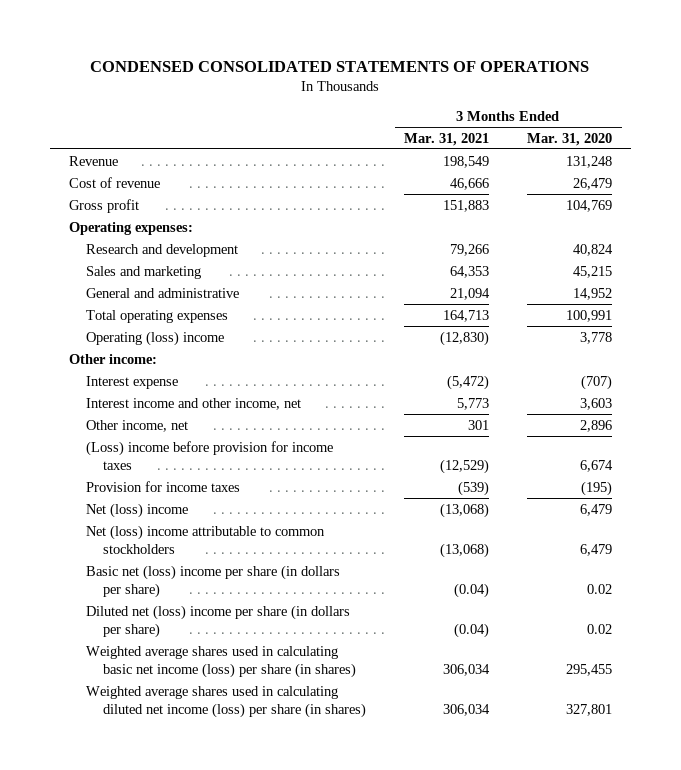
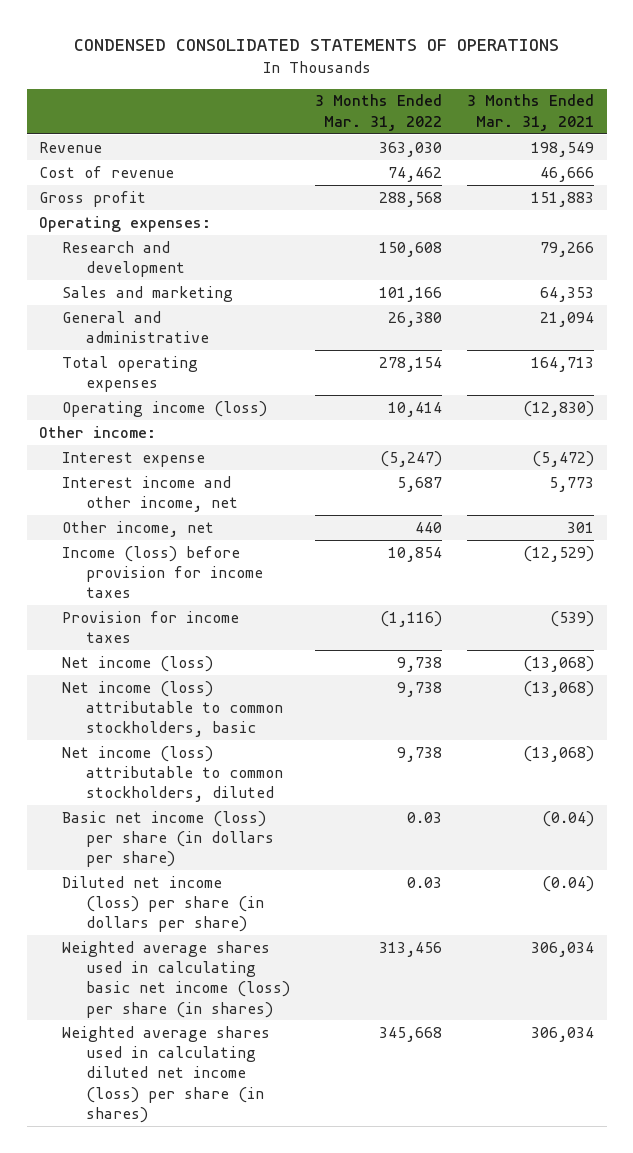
- | 3 Months Ended Mar. 31, 2021 | 3 Months Ended Mar. 31, 2020
+ | 3 Months Ended Mar. 31, 2022 | 3 Months Ended Mar. 31, 2021
- Operating (loss) income | (12,830) | 3,778
+ Operating income (loss) | 10,414 | (12,830)
- (Loss) income before provision for income taxes | (12,529) | 6,674
+ Income (loss) before provision for income taxes | 10,854 | (12,529)
- Net (loss) income | (13,068) | 6,479
- Net (loss) income attributable to common stockholders | (13,068) | 6,479
- Basic net (loss) income per share (in dollars per share) | (0.04) | 0.02
- Diluted net (loss) income per share (in dollars per share) | (0.04) | 0.02
+ Net income (loss) | 9,738 | (13,068)
+ Net income (loss) attributable to common stockholders, basic | 9,738 | (13,068)
+ Net income (loss) attributable to common stockholders, diluted | 9,738 | (13,068)
+ Basic net income (loss) per share (in dollars per share) | 0.03 | (0.04)
+ Diluted net income (loss) per share (in dollars per share) | 0.03 | (0.04)

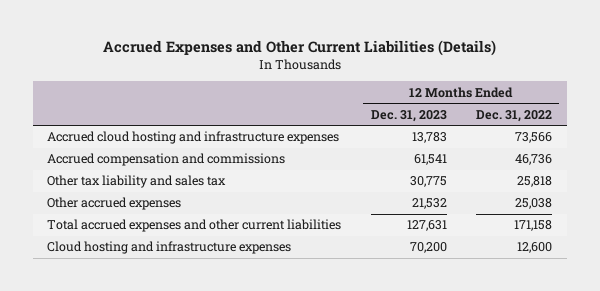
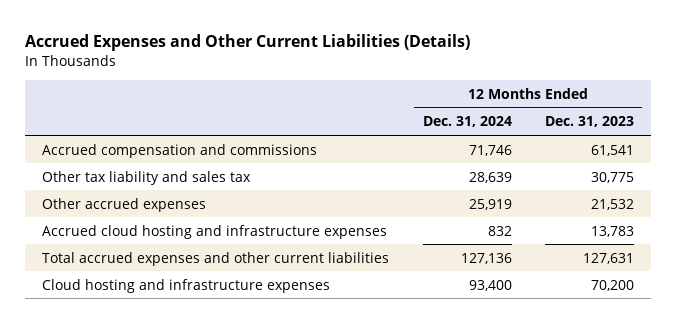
- | 12 Months Ended Dec. 31, 2023 | 12 Months Ended Dec. 31, 2022
+ | 12 Months Ended Dec. 31, 2024 | 12 Months Ended Dec. 31, 2023
moved down: Accrued cloud hosting and infrastructure expenses | 832 | 13,783

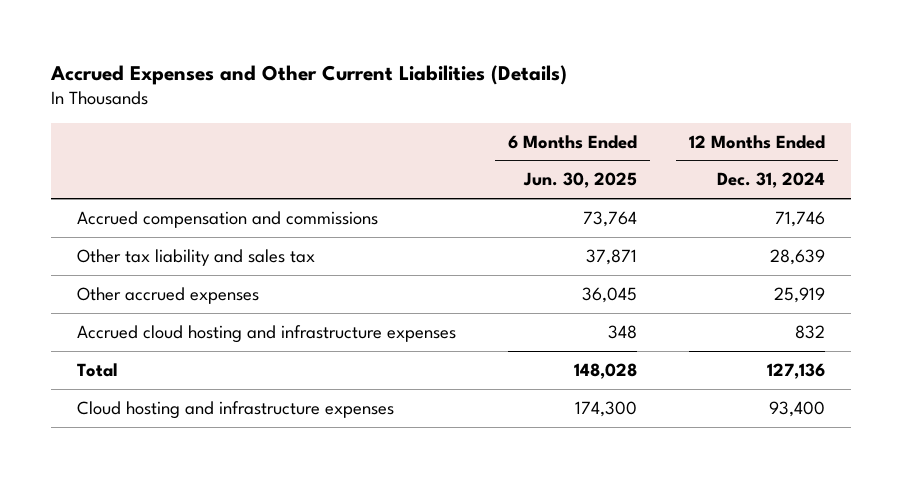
- | 12 Months Ended Dec. 31, 2024 | 12 Months Ended Dec. 31, 2023
+ | 6 Months Ended Jun. 30, 2025 | 12 Months Ended Dec. 31, 2024
- Total accrued expenses and other current liabilities | 127,136 | 127,631
+ Total | 148,028 | 127,136

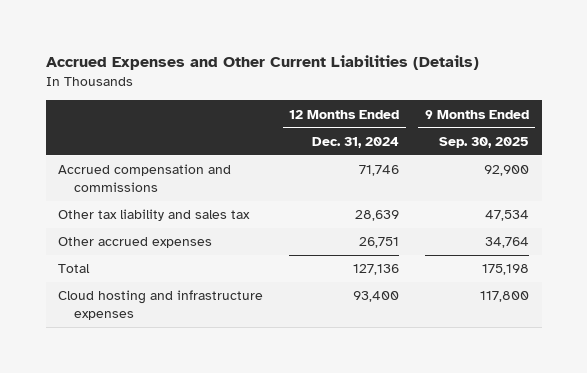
- | 6 Months Ended Jun. 30, 2025 | 12 Months Ended Dec. 31, 2024
+ | 12 Months Ended Dec. 31, 2024 | 9 Months Ended Sep. 30, 2025
- Other accrued expenses | 36,045 | 25,919
- Accrued cloud hosting and infrastructure expenses | 348 | 832
+ Other accrued expenses | 26,751 | 34,764

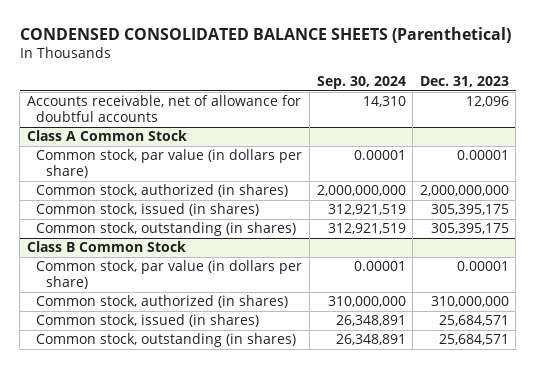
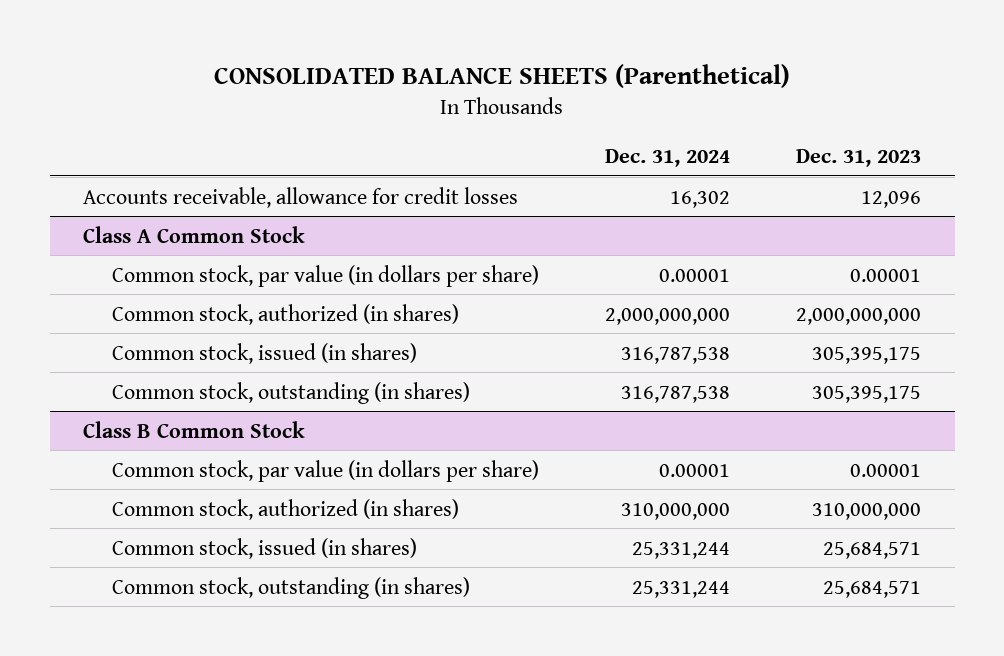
- CONDENSED CONSOLIDATED BALANCE SHEETS (Parenthetical)
+ CONSOLIDATED BALANCE SHEETS (Parenthetical)
- | Sep. 30, 2024 | Dec. 31, 2023
+ | Dec. 31, 2024 | Dec. 31, 2023
- Accounts receivable, net of allowance for doubtful accounts | 14,310 | 12,096
+ Accounts receivable, allowance for credit losses | 16,302 | 12,096

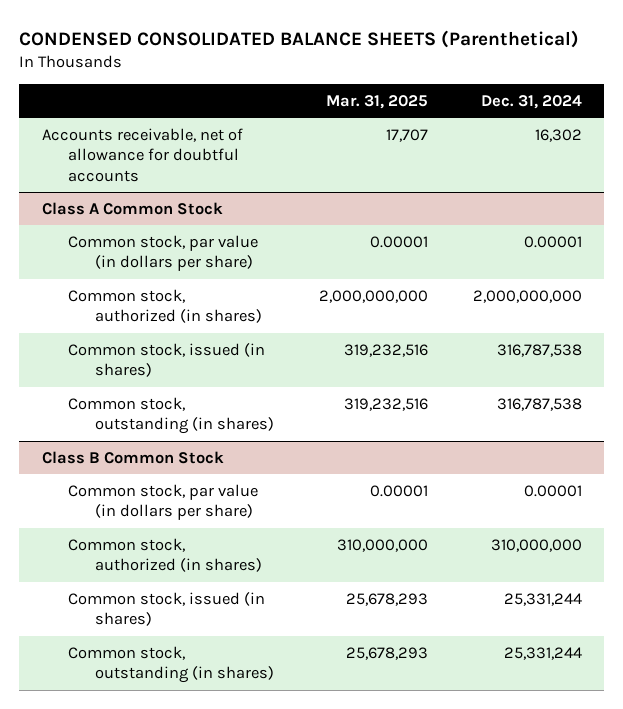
- CONSOLIDATED BALANCE SHEETS (Parenthetical)
+ CONDENSED CONSOLIDATED BALANCE SHEETS (Parenthetical)
- | Dec. 31, 2024 | Dec. 31, 2023
+ | Mar. 31, 2025 | Dec. 31, 2024
- Accounts receivable, allowance for credit losses | 16,302 | 12,096
+ Accounts receivable, net of allowance for doubtful accounts | 17,707 | 16,302

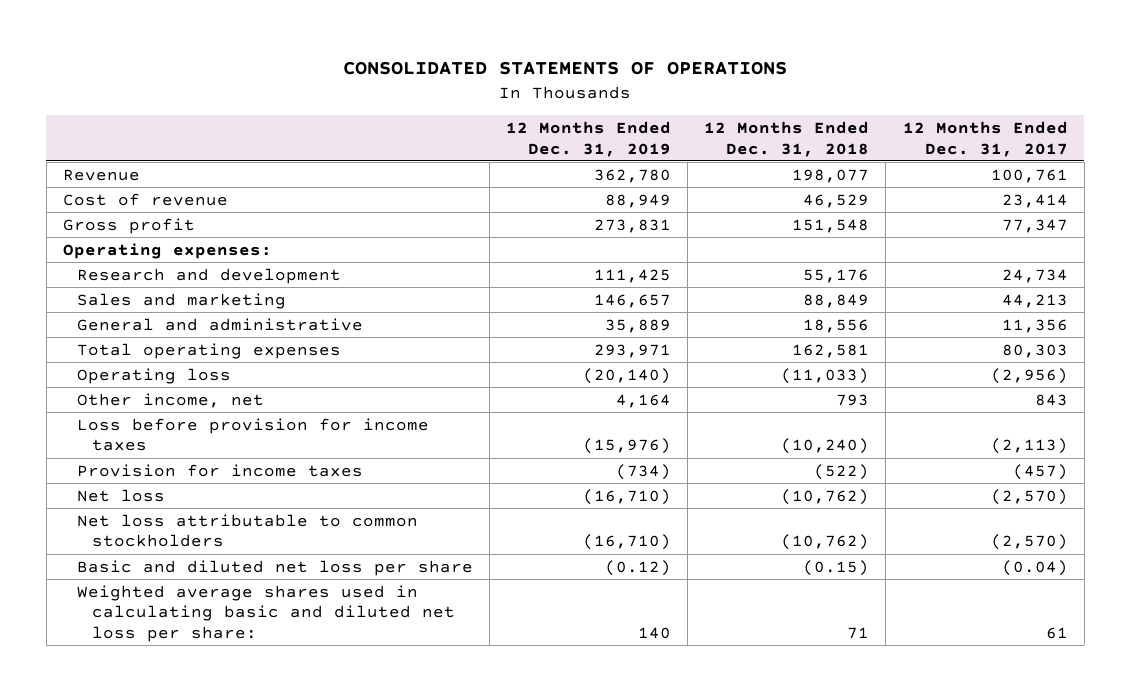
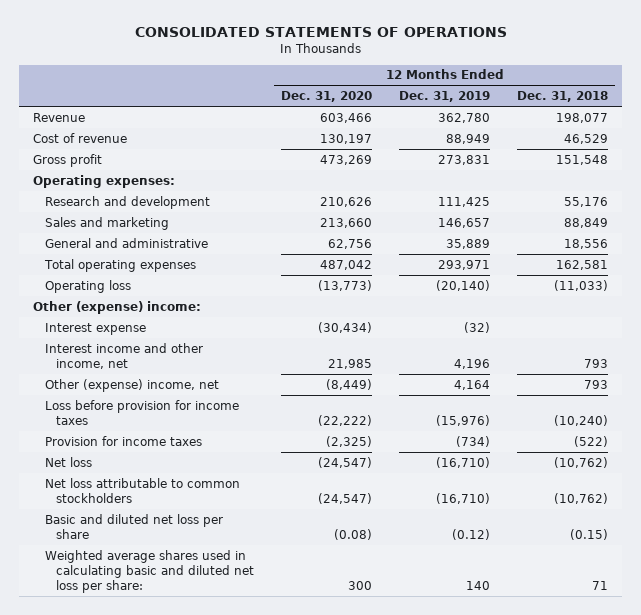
- | 12 Months Ended Dec. 31, 2019 | 12 Months Ended Dec. 31, 2018 | 12 Months Ended Dec. 31, 2017
+ | 12 Months Ended Dec. 31, 2020 | 12 Months Ended Dec. 31, 2019 | 12 Months Ended Dec. 31, 2018
- Other income, net | 4,164 | 793 | 843
+ Other (expense) income:
+ Interest expense | (30,434) | (32) |
+ Interest income and other income, net | 21,985 | 4,196 | 793
+ Other (expense) income, net | (8,449) | 4,164 | 793

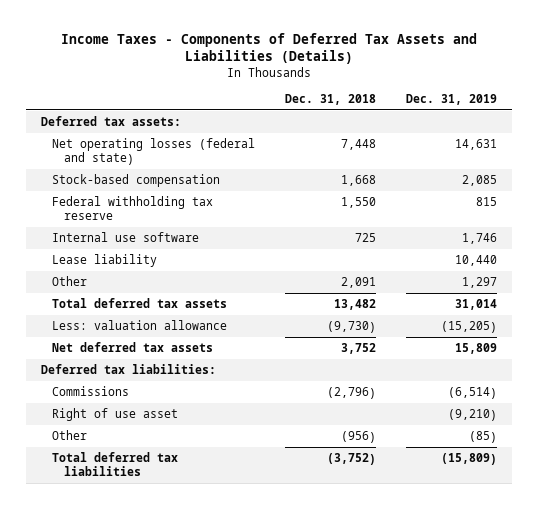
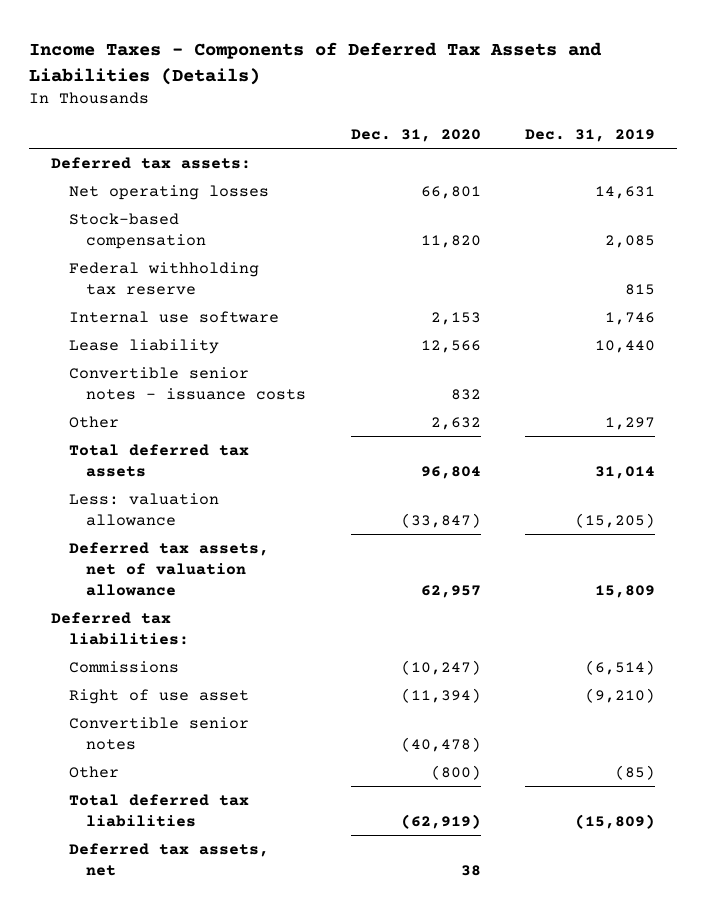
- | Dec. 31, 2018 | Dec. 31, 2019
+ | Dec. 31, 2020 | Dec. 31, 2019
- Net operating losses (federal and state) | 7,448 | 14,631
+ Net operating losses | 66,801 | 14,631
+ Convertible senior notes - issuance costs | 832 |
- Net deferred tax assets | 3,752 | 15,809
+ Deferred tax assets, net of valuation allowance | 62,957 | 15,809
+ Convertible senior notes | (40,478) |
+ Deferred tax assets, net | 38 |

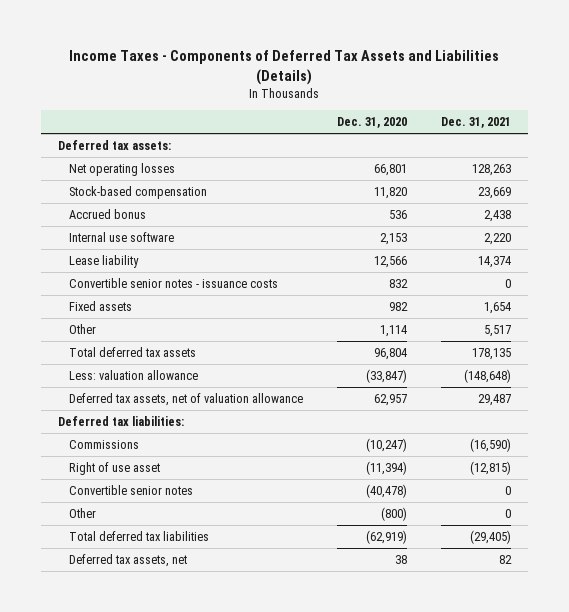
- | Dec. 31, 2020 | Dec. 31, 2019
+ | Dec. 31, 2020 | Dec. 31, 2021
- Federal withholding tax reserve | | 815
+ Accrued bonus | 536 | 2,438
- Other | 2,632 | 1,297
+ Fixed assets | 982 | 1,654
+ Other | 1,114 | 5,517

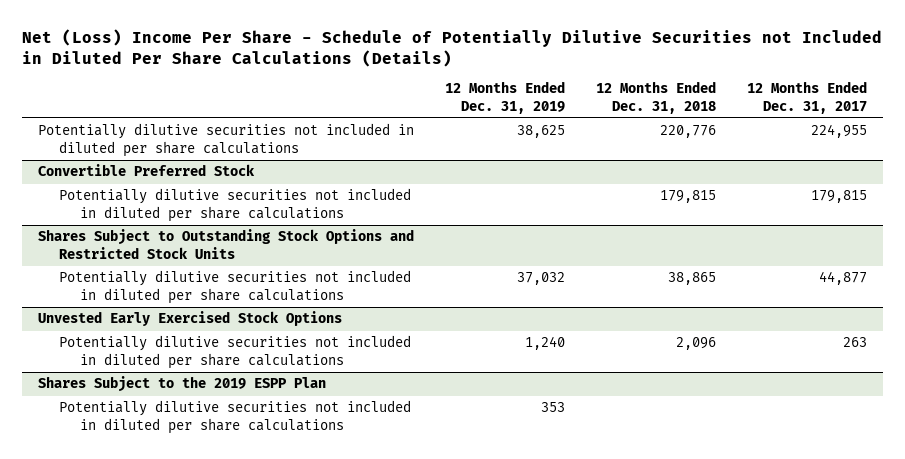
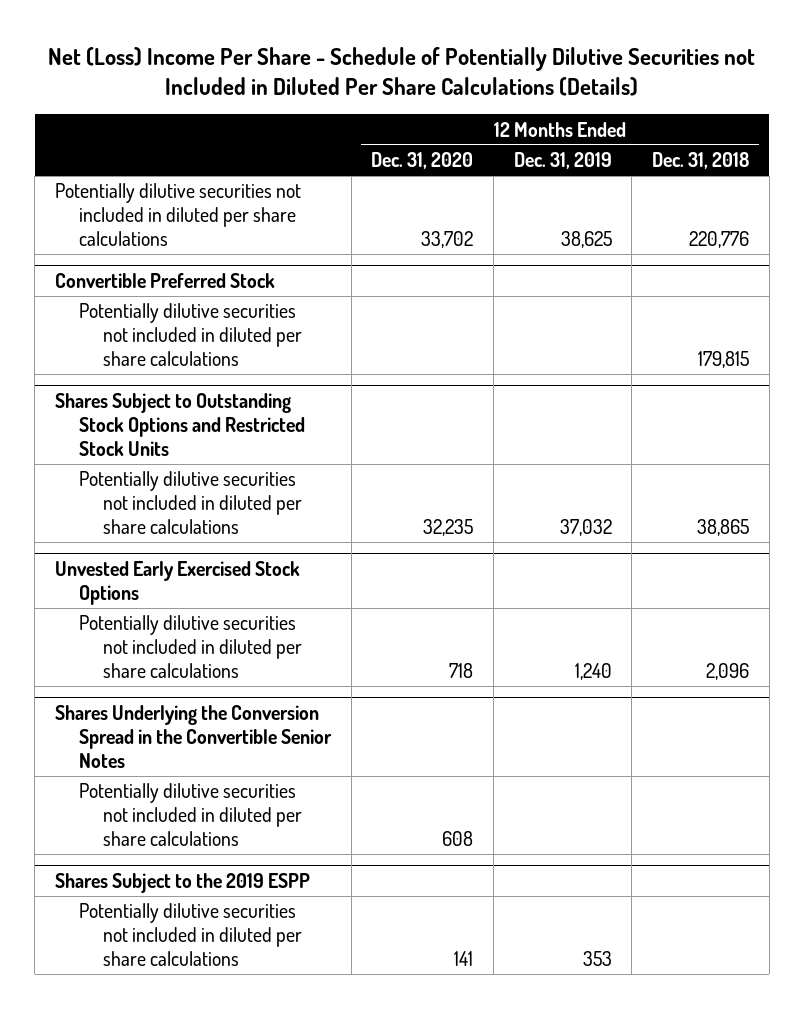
- | 12 Months Ended Dec. 31, 2019 | 12 Months Ended Dec. 31, 2018 | 12 Months Ended Dec. 31, 2017
+ | 12 Months Ended Dec. 31, 2020 | 12 Months Ended Dec. 31, 2019 | 12 Months Ended Dec. 31, 2018
- Shares Subject to the 2019 ESPP Plan
+ Shares Underlying the Conversion Spread in the Convertible Senior Notes
+ Potentially dilutive securities not included in diluted per share calculations | 608 | |
+ Shares Subject to the 2019 ESPP

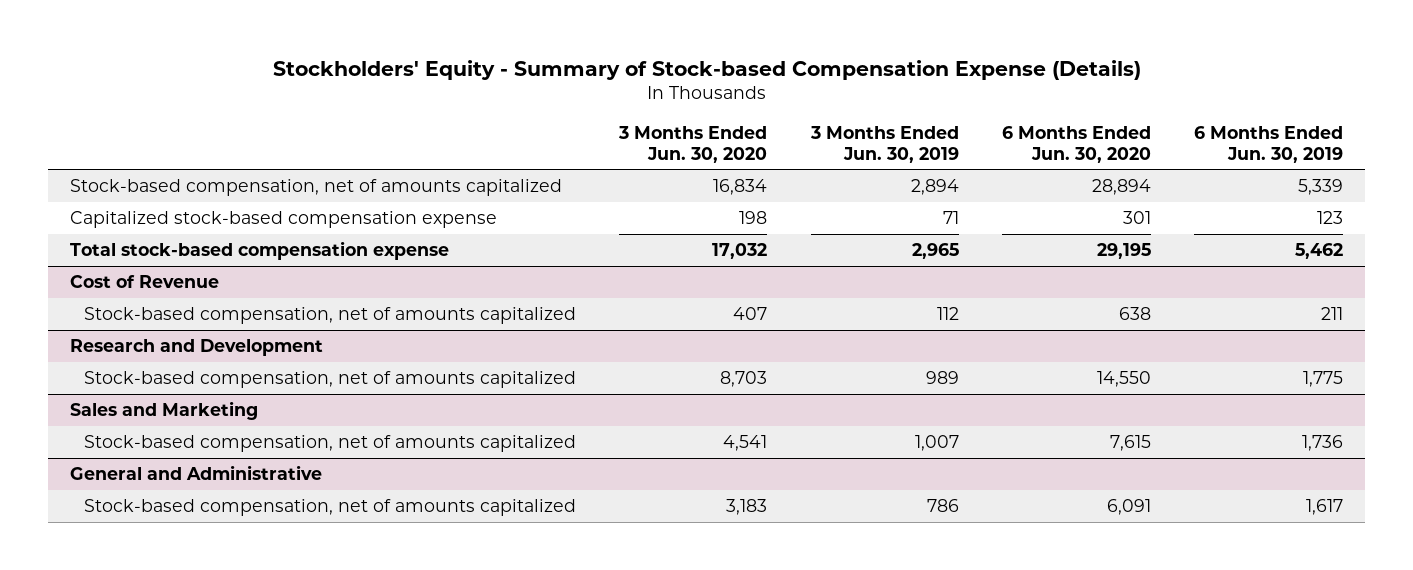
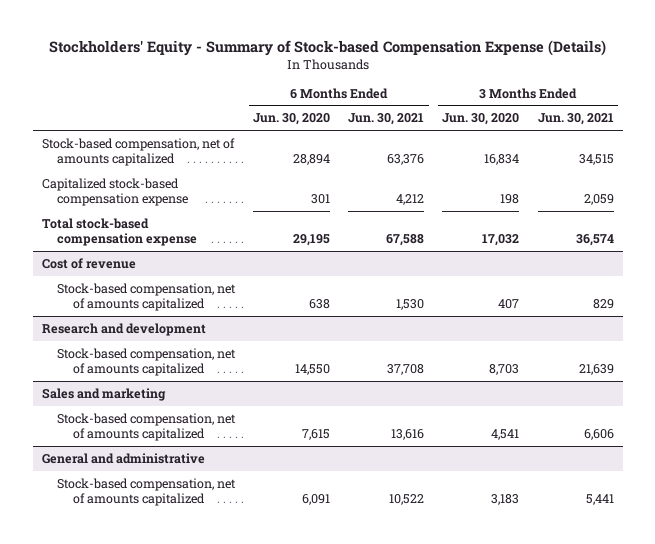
- | 3 Months Ended Jun. 30, 2020 | 3 Months Ended Jun. 30, 2019 | 6 Months Ended Jun. 30, 2020 | 6 Months Ended Jun. 30, 2019
+ | 6 Months Ended Jun. 30, 2020 | 6 Months Ended Jun. 30, 2021 | 3 Months Ended Jun. 30, 2020 | 3 Months Ended Jun. 30, 2021
- Cost of Revenue
+ Cost of revenue
- Research and Development
+ Research and development
- Sales and Marketing
+ Sales and marketing
- General and Administrative
+ General and administrative

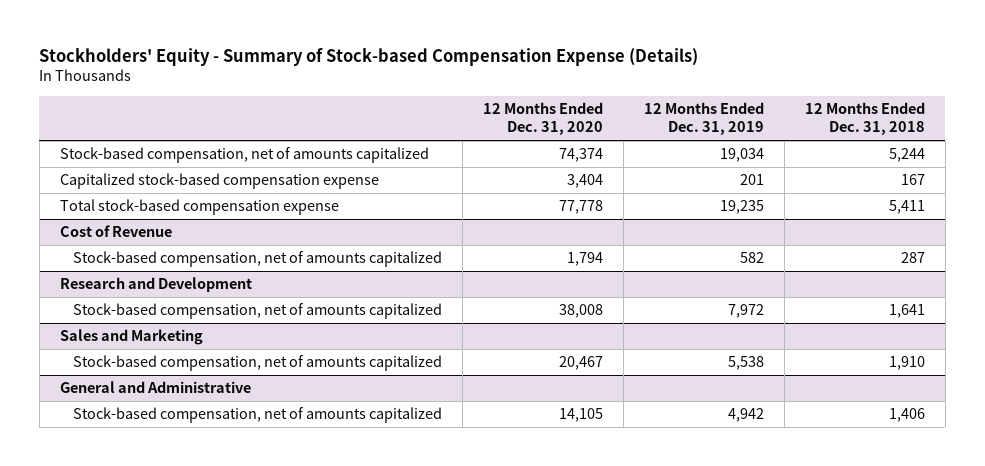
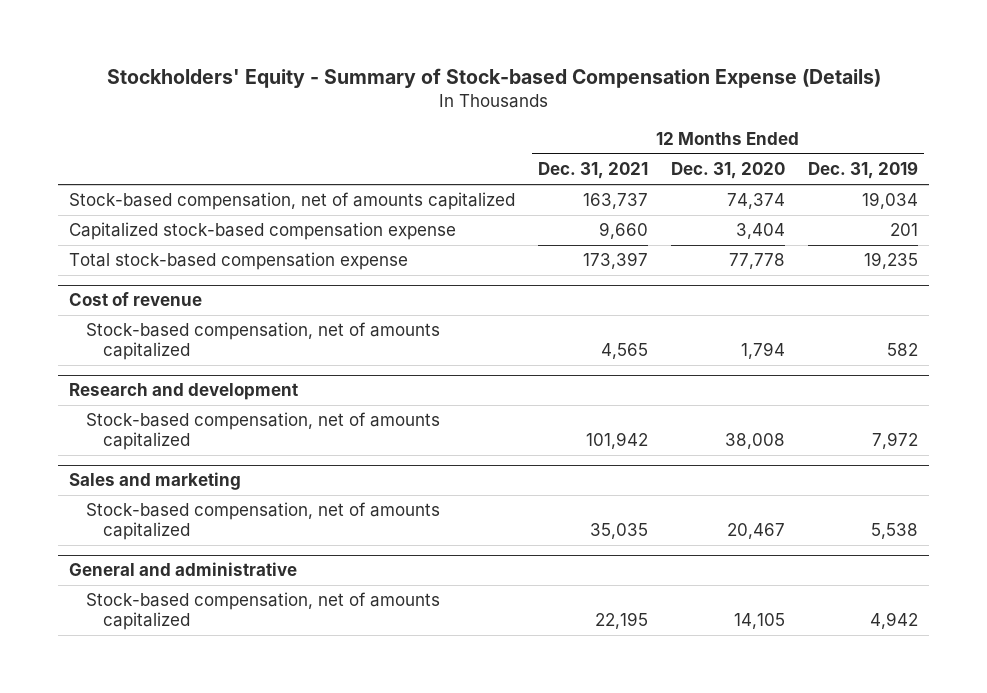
- | 12 Months Ended Dec. 31, 2020 | 12 Months Ended Dec. 31, 2019 | 12 Months Ended Dec. 31, 2018
+ | 12 Months Ended Dec. 31, 2021 | 12 Months Ended Dec. 31, 2020 | 12 Months Ended Dec. 31, 2019
- Cost of Revenue
+ Cost of revenue
- Research and Development
+ Research and development
- Sales and Marketing
+ Sales and marketing
- General and Administrative
+ General and administrative

